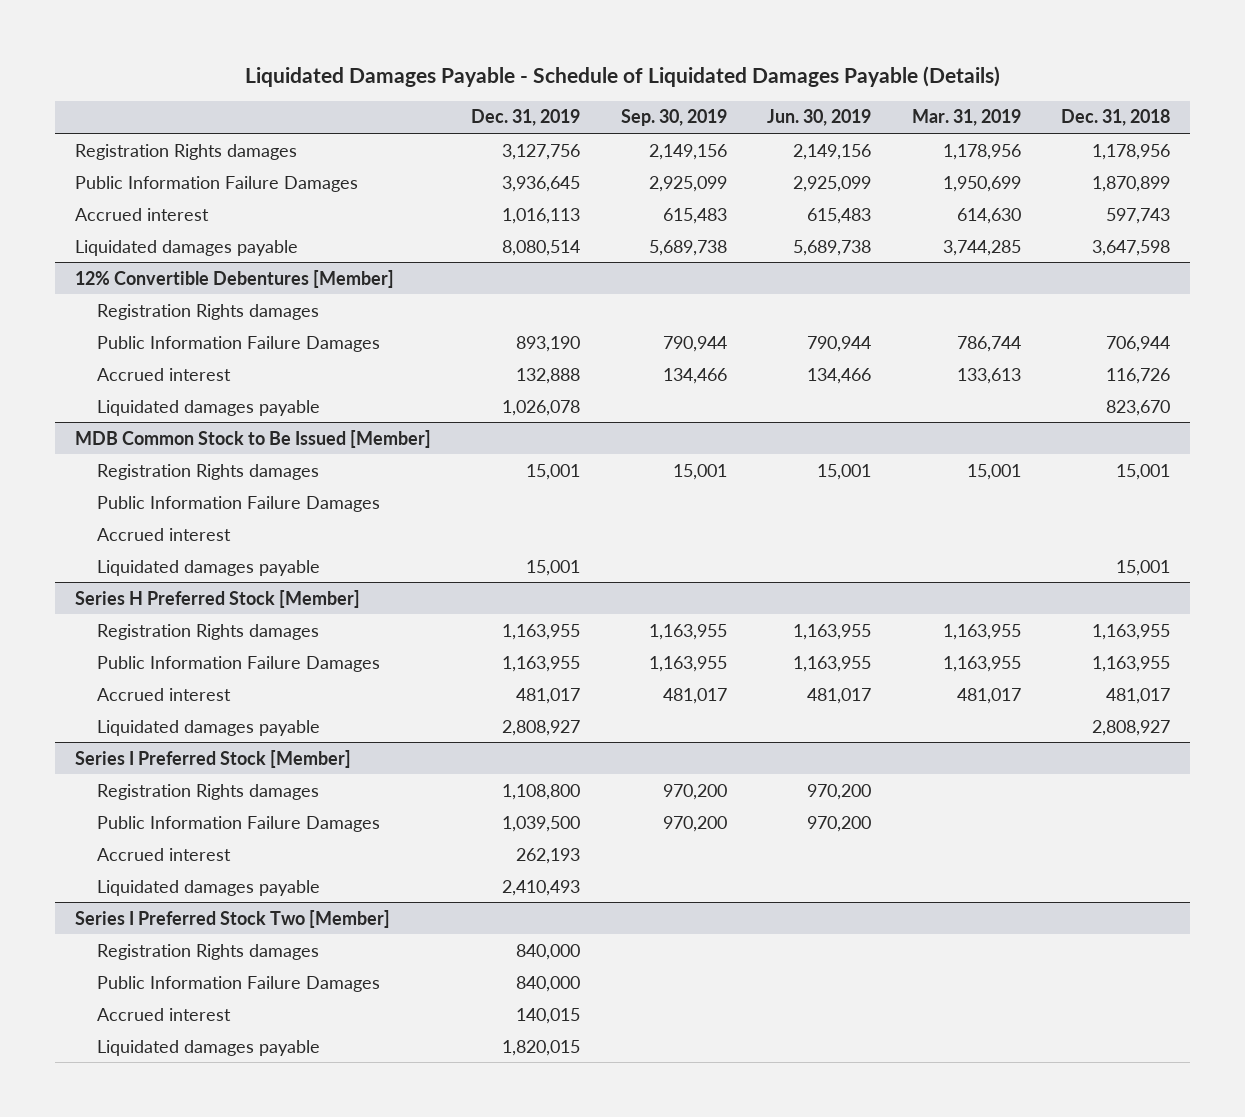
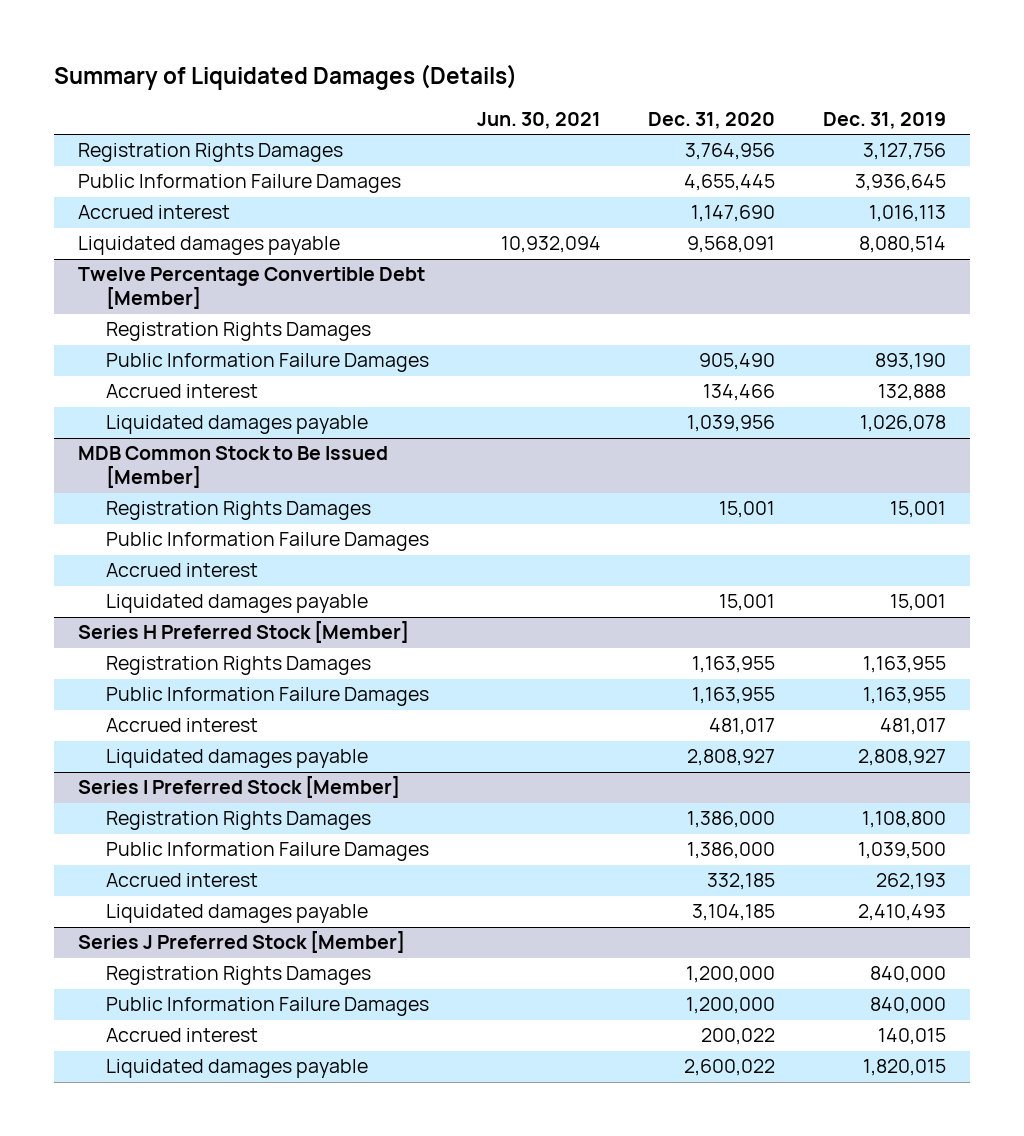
- Liquidated Damages Payable - Schedule of Liquidated Damages Payable (Details)
+ Summary of Liquidated Damages (Details)
- | Dec. 31, 2019 | Sep. 30, 2019 | Jun. 30, 2019 | Mar. 31, 2019 | Dec. 31, 2018
+ | Jun. 30, 2021 | Dec. 31, 2020 | Dec. 31, 2019
- Registration Rights damages | 3,127,756 | 2,149,156 | 2,149,156 | 1,178,956 | 1,178,956
+ Registration Rights Damages | | 3,764,956 | 3,127,756
- 12% Convertible Debentures [Member]
- Registration Rights damages
+ Twelve Percentage Convertible Debt [Member]
+ Registration Rights Damages
@ MDB Common Stock to Be Issued [Member]
- Registration Rights damages | 15,001 | 15,001 | 15,001 | 15,001 | 15,001
+ Registration Rights Damages | | 15,001 | 15,001
@ Series H Preferred Stock [Member]
- Registration Rights damages | 1,163,955 | 1,163,955 | 1,163,955 | 1,163,955 | 1,163,955
+ Registration Rights Damages | | 1,163,955 | 1,163,955
- Series I Preferred Stock [Member]
- Registration Rights damages | 1,108,800 | 970,200 | 970,200 | |
+ Series l Preferred Stock [Member]
+ Registration Rights Damages | | 1,386,000 | 1,108,800
- Series I Preferred Stock Two [Member]
- Registration Rights damages | 840,000 | | | |
+ Series J Preferred Stock [Member]
+ Registration Rights Damages | | 1,200,000 | 840,000

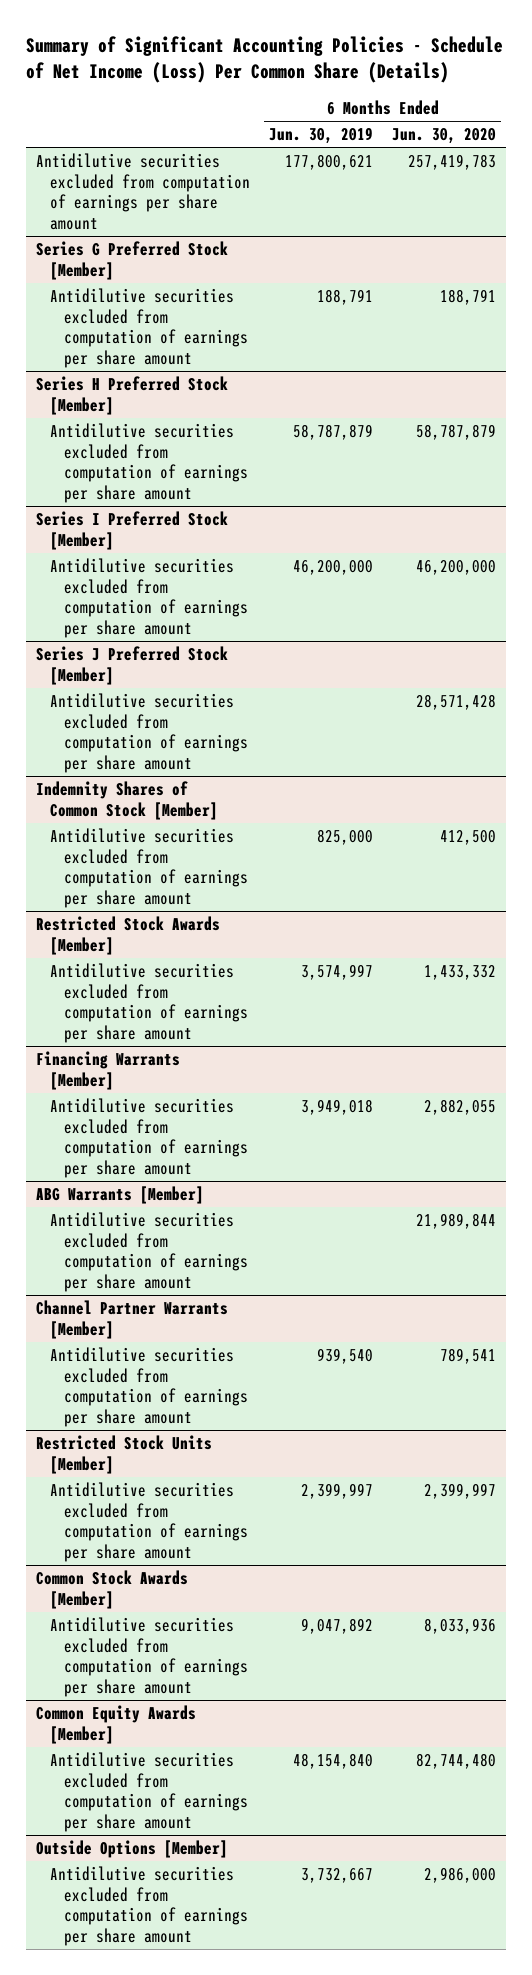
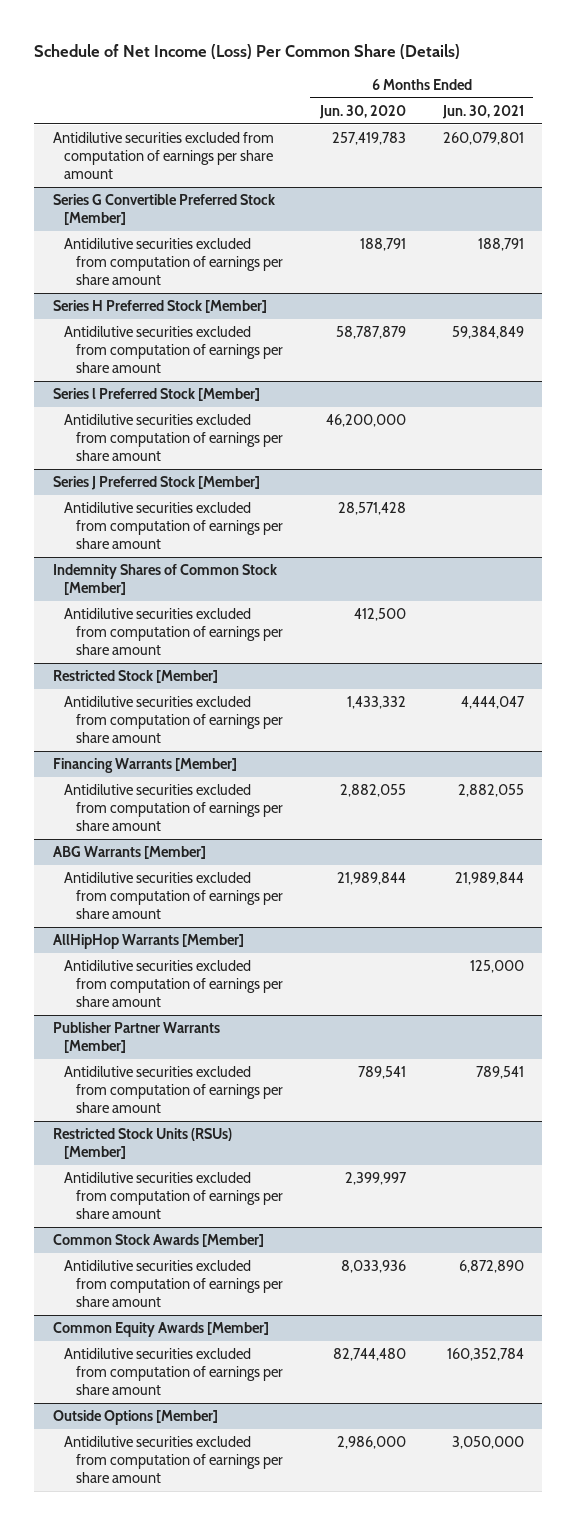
- Summary of Significant Accounting Policies - Schedule of Net Income (Loss) Per Common Share (Details)
+ Schedule of Net Income (Loss) Per Common Share (Details)
- | 6 Months Ended Jun. 30, 2019 | 6 Months Ended Jun. 30, 2020
+ | 6 Months Ended Jun. 30, 2020 | 6 Months Ended Jun. 30, 2021
- Series G Preferred Stock [Member]
+ Series G Convertible Preferred Stock [Member]
- Series I Preferred Stock [Member]
+ Series l Preferred Stock [Member]
- Restricted Stock Awards [Member]
+ Restricted Stock [Member]
- Channel Partner Warrants [Member]
+ AllHipHop Warrants [Member]
+ Antidilutive securities excluded from computation of earnings per share amount | | 125,000
+ Publisher Partner Warrants [Member]
- Restricted Stock Units [Member]
+ Restricted Stock Units (RSUs) [Member]

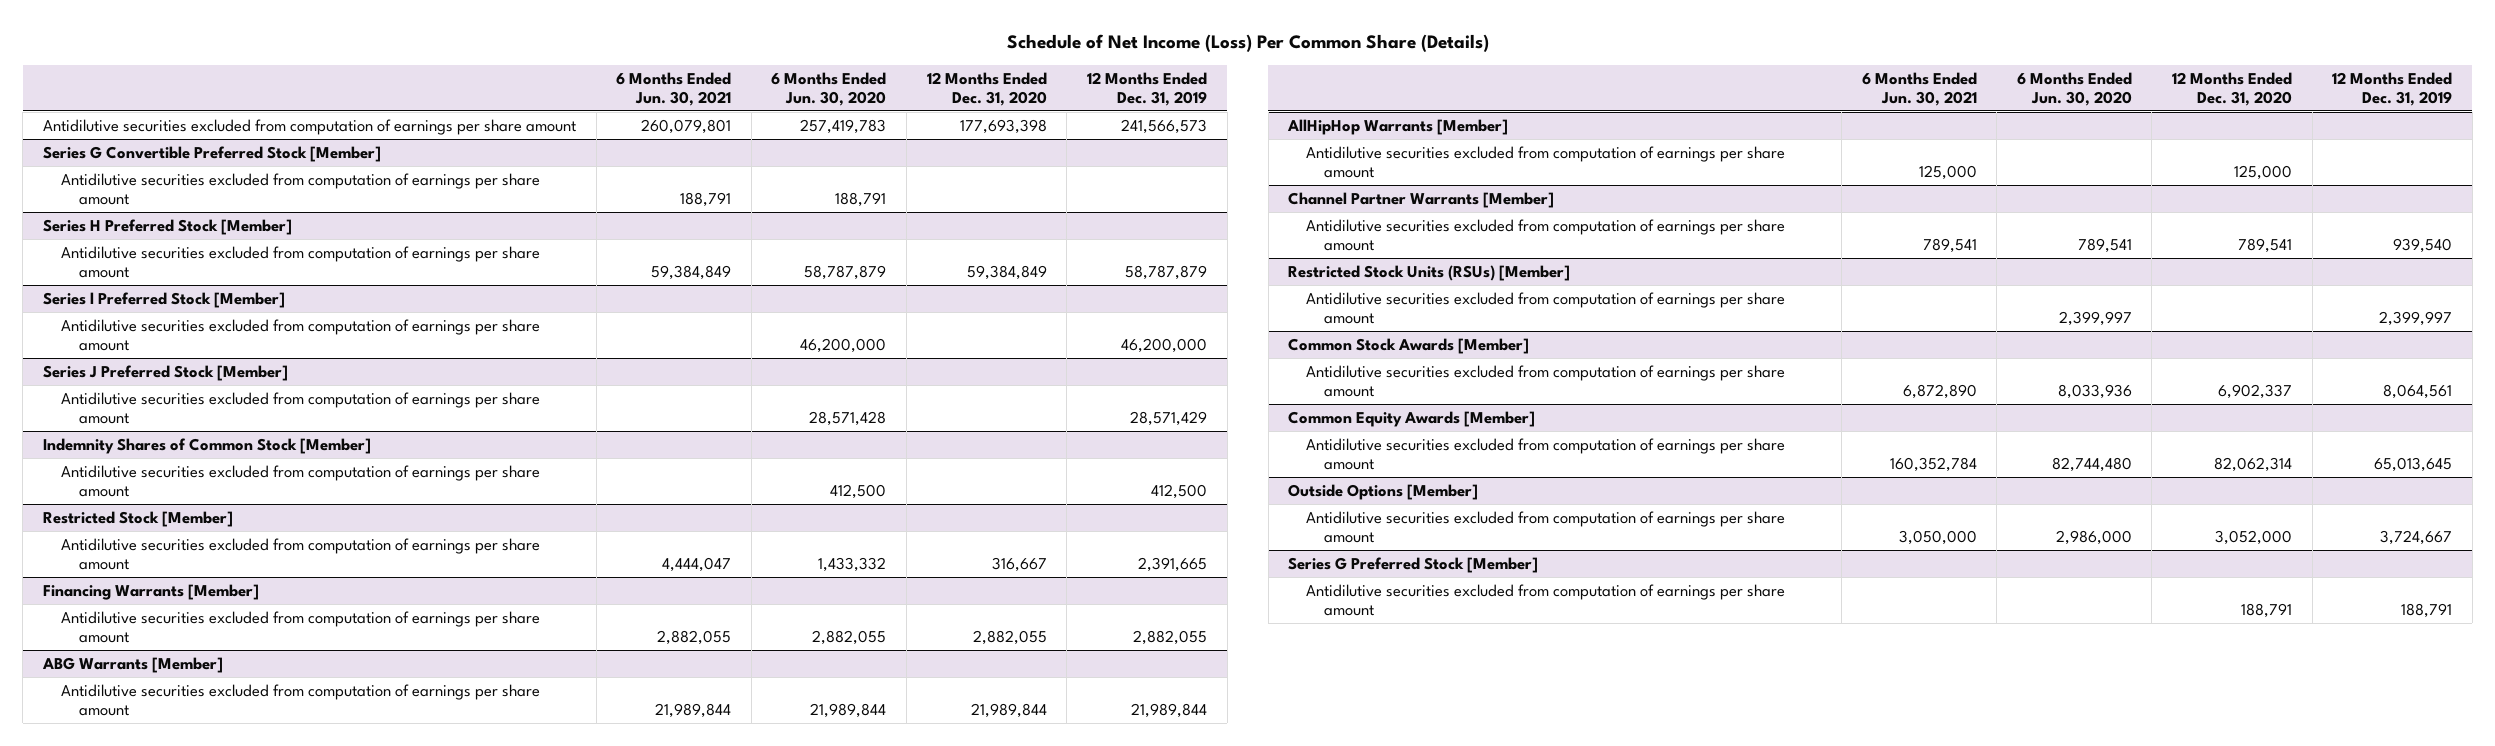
- | 6 Months Ended Jun. 30, 2020 | 6 Months Ended Jun. 30, 2021
+ | 6 Months Ended Jun. 30, 2021 | 6 Months Ended Jun. 30, 2020 | 12 Months Ended Dec. 31, 2020 | 12 Months Ended Dec. 31, 2019
- Publisher Partner Warrants [Member]
+ Channel Partner Warrants [Member]
+ Series G Preferred Stock [Member]
+ Antidilutive securities excluded from computation of earnings per share amount | | | 188,791 | 188,791

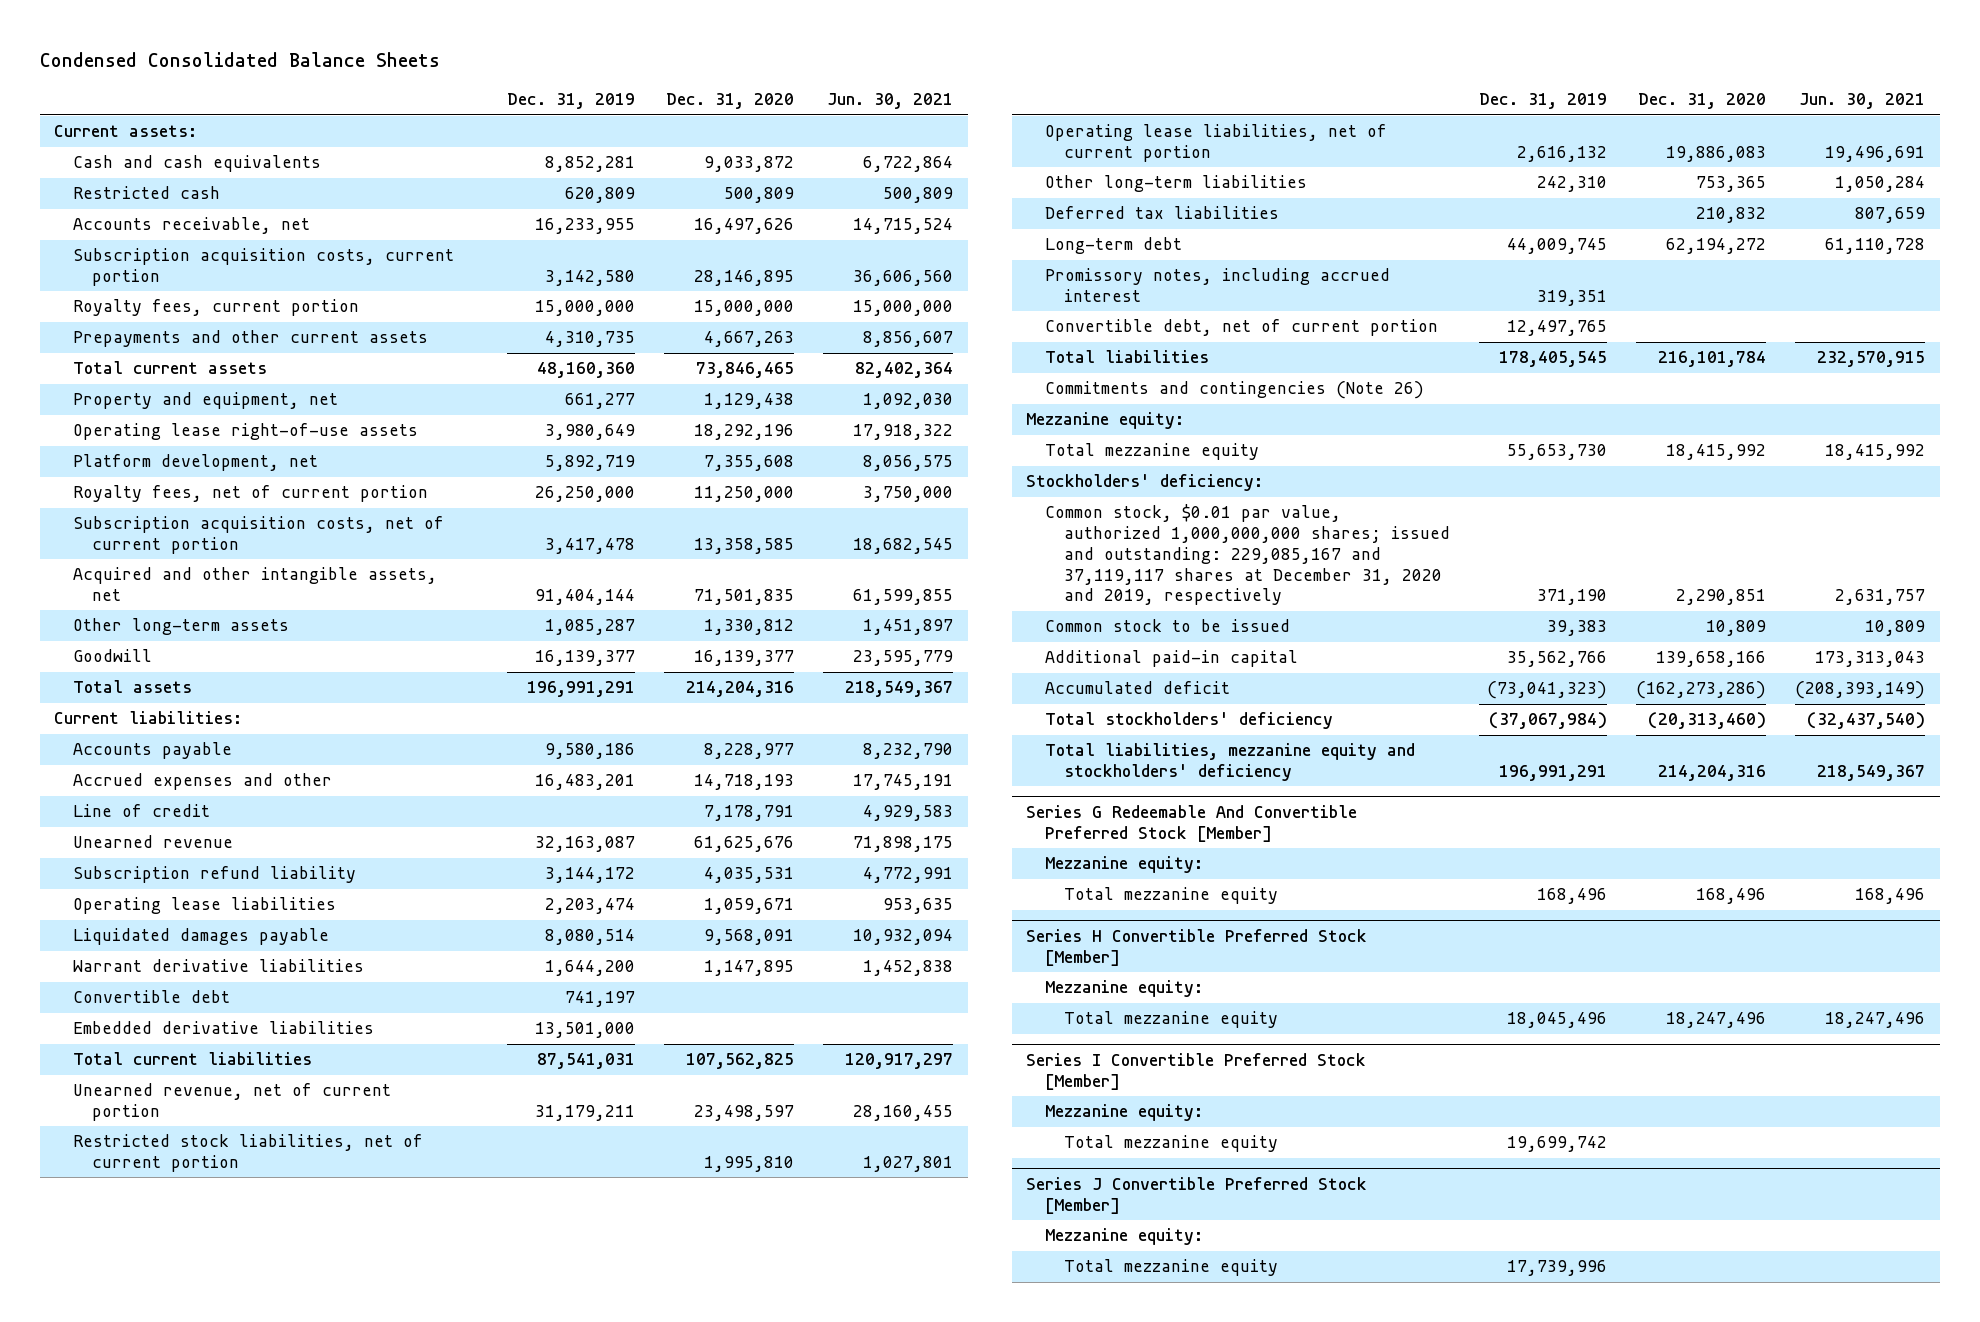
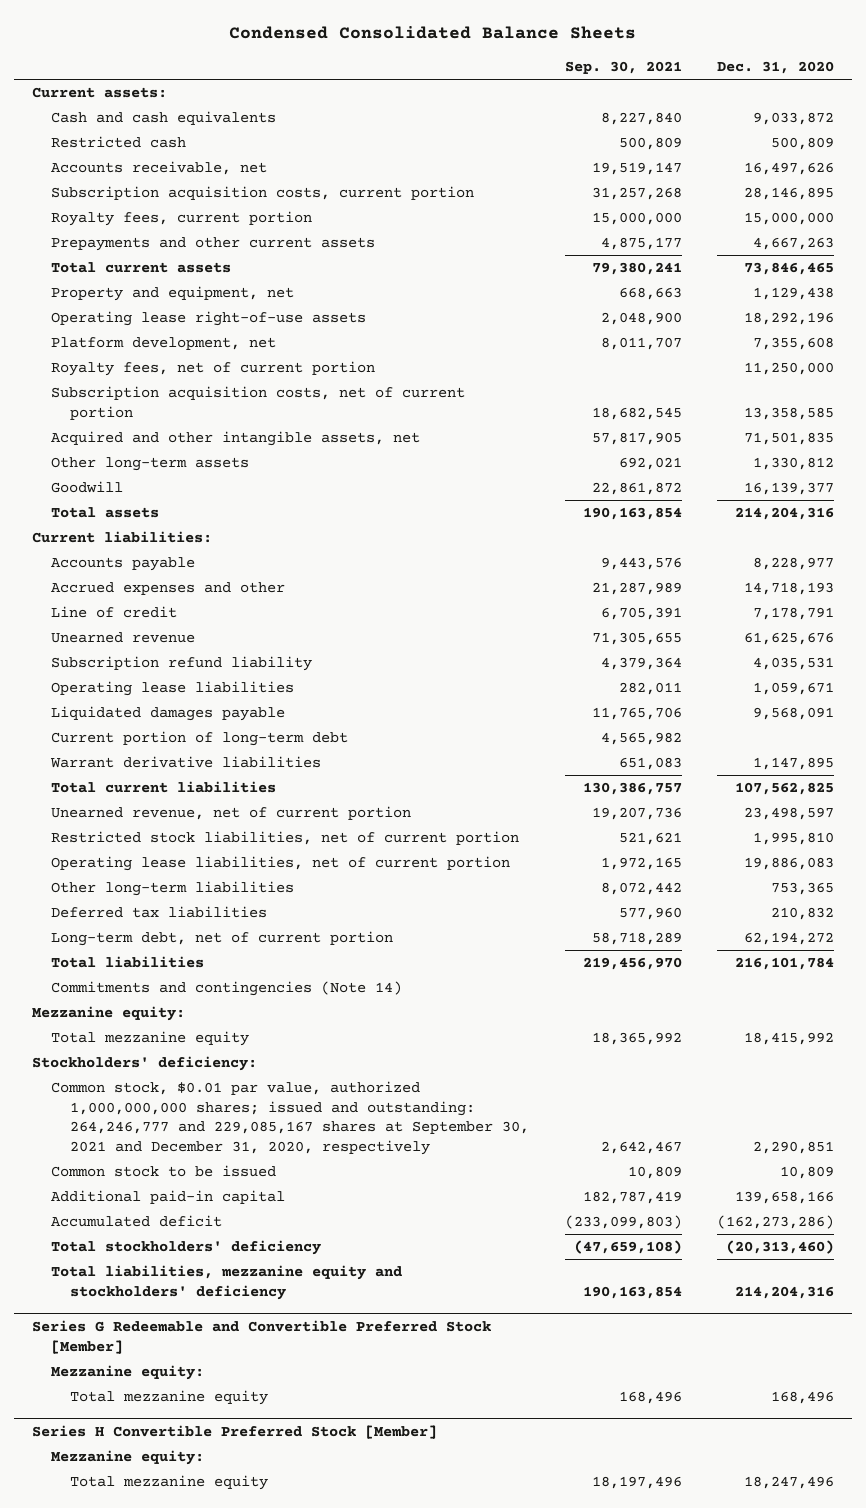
- | Dec. 31, 2019 | Dec. 31, 2020 | Jun. 30, 2021
+ | Sep. 30, 2021 | Dec. 31, 2020
+ Current portion of long-term debt | 4,565,982 |
- Convertible debt | 741,197 | |
- Embedded derivative liabilities | 13,501,000 | |
- Long-term debt | 44,009,745 | 62,194,272 | 61,110,728
- Promissory notes, including accrued interest | 319,351 | |
- Convertible debt, net of current portion | 12,497,765 | |
+ Long-term debt, net of current portion | 58,718,289 | 62,194,272
- Commitments and contingencies (Note 26)
+ Commitments and contingencies (Note 14)
- Common stock, $0.01 par value, authorized 1,000,000,000 shares; issued and outstanding: 229,085,167 and 37,119,117 shares at December 31, 2020 and 2019, respectively | 371,190 | 2,290,851 | 2,631,757
+ Common stock, $0.01 par value, authorized 1,000,000,000 shares; issued and outstanding: 264,246,777 and 229,085,167 shares at September 30, 2021 and December 31, 2020, respectively | 2,642,467 | 2,290,851
- Series G Redeemable And Convertible Preferred Stock [Member]
+ Series G Redeemable and Convertible Preferred Stock [Member]
- Series I Convertible Preferred Stock [Member]
- Mezzanine equity:
- Total mezzanine equity | 19,699,742 | |
- Series J Convertible Preferred Stock [Member]
- Mezzanine equity:
- Total mezzanine equity | 17,739,996 | |

